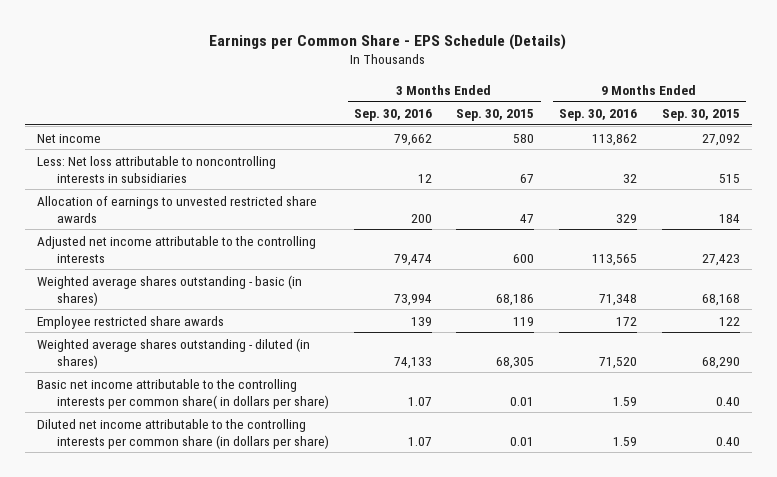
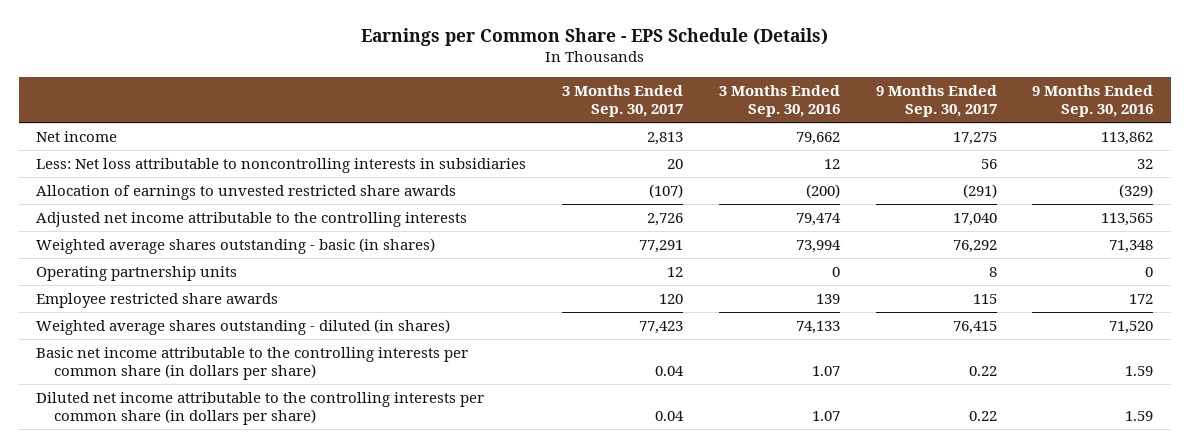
- | 3 Months Ended Sep. 30, 2016 | 3 Months Ended Sep. 30, 2015 | 9 Months Ended Sep. 30, 2016 | 9 Months Ended Sep. 30, 2015
+ | 3 Months Ended Sep. 30, 2017 | 3 Months Ended Sep. 30, 2016 | 9 Months Ended Sep. 30, 2017 | 9 Months Ended Sep. 30, 2016
- Allocation of earnings to unvested restricted share awards | 200 | 47 | 329 | 184
+ Allocation of earnings to unvested restricted share awards | (107) | (200) | (291) | (329)
+ Operating partnership units | 12 | 0 | 8 | 0
- Basic net income attributable to the controlling interests per common share( in dollars per share) | 1.07 | 0.01 | 1.59 | 0.40
+ Basic net income attributable to the controlling interests per common share (in dollars per share) | 0.04 | 1.07 | 0.22 | 1.59

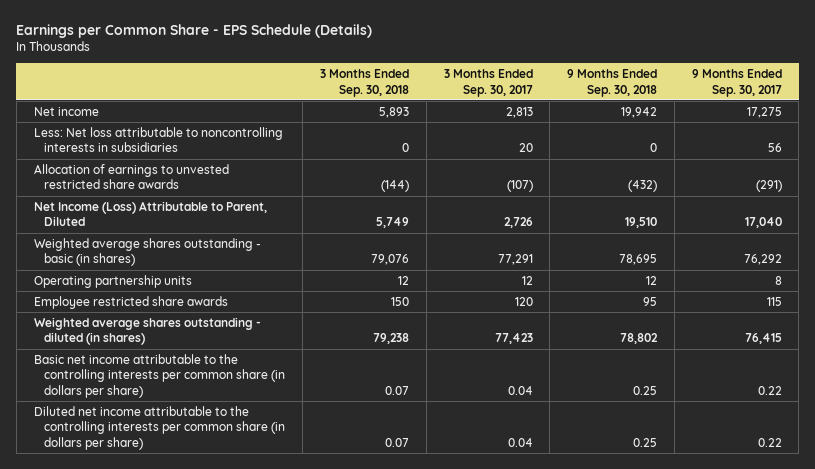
- | 3 Months Ended Sep. 30, 2017 | 3 Months Ended Sep. 30, 2016 | 9 Months Ended Sep. 30, 2017 | 9 Months Ended Sep. 30, 2016
+ | 3 Months Ended Sep. 30, 2018 | 3 Months Ended Sep. 30, 2017 | 9 Months Ended Sep. 30, 2018 | 9 Months Ended Sep. 30, 2017
- Adjusted net income attributable to the controlling interests | 2,726 | 79,474 | 17,040 | 113,565
+ Net Income (Loss) Attributable to Parent, Diluted | 5,749 | 2,726 | 19,510 | 17,040

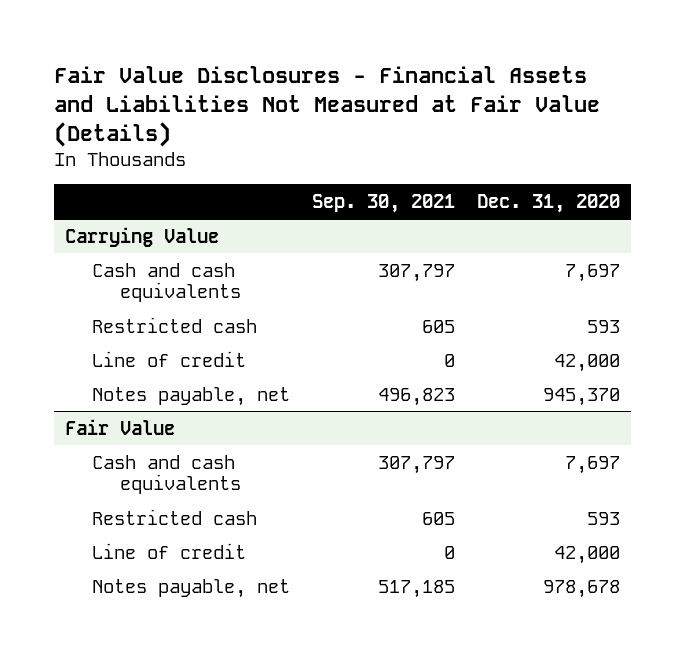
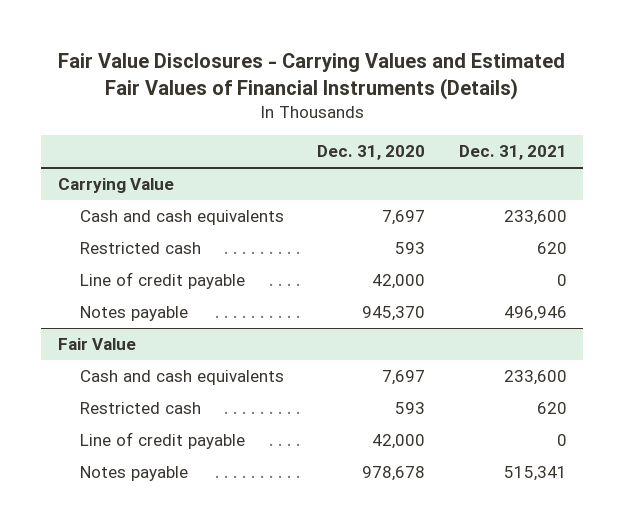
- Fair Value Disclosures - Financial Assets and Liabilities Not Measured at Fair Value (Details)
+ Fair Value Disclosures - Carrying Values and Estimated Fair Values of Financial Instruments (Details)
- | Sep. 30, 2021 | Dec. 31, 2020
+ | Dec. 31, 2020 | Dec. 31, 2021
@ Carrying Value
- Line of credit | 0 | 42,000
- Notes payable, net | 496,823 | 945,370
+ Line of credit payable | 42,000 | 0
+ Notes payable | 945,370 | 496,946
@ Fair Value
- Line of credit | 0 | 42,000
- Notes payable, net | 517,185 | 978,678
+ Line of credit payable | 42,000 | 0
+ Notes payable | 978,678 | 515,341

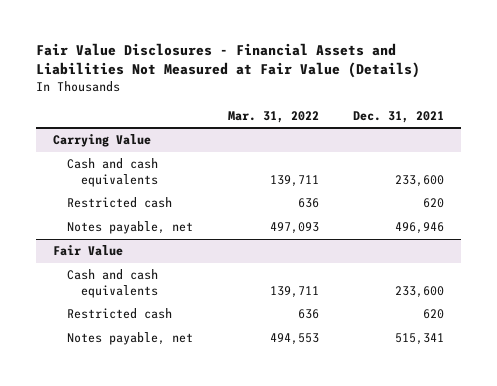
- Fair Value Disclosures - Carrying Values and Estimated Fair Values of Financial Instruments (Details)
+ Fair Value Disclosures - Financial Assets and Liabilities Not Measured at Fair Value (Details)
- | Dec. 31, 2020 | Dec. 31, 2021
+ | Mar. 31, 2022 | Dec. 31, 2021
@ Carrying Value
- Line of credit payable | 42,000 | 0
- Notes payable | 945,370 | 496,946
+ Notes payable, net | 497,093 | 496,946
@ Fair Value
- Line of credit payable | 42,000 | 0
- Notes payable | 978,678 | 515,341
+ Notes payable, net | 494,553 | 515,341

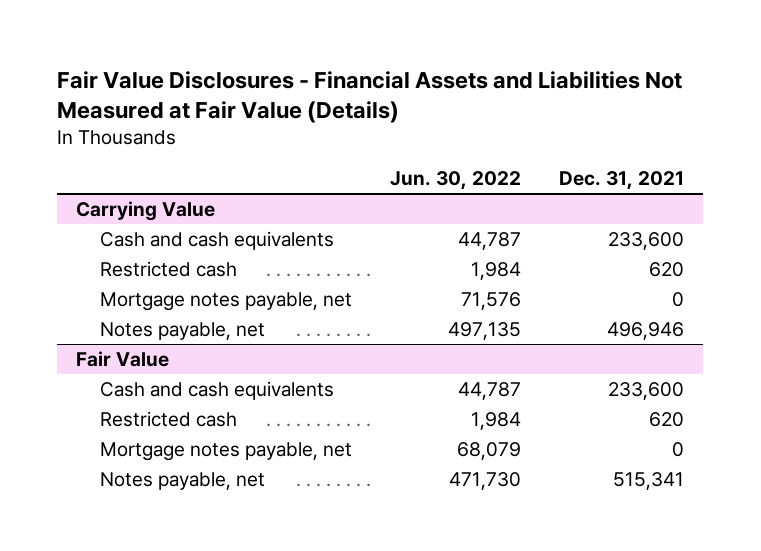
- | Mar. 31, 2022 | Dec. 31, 2021
+ | Jun. 30, 2022 | Dec. 31, 2021
@ Carrying Value
+ Mortgage notes payable, net | 71,576 | 0
@ Fair Value
+ Mortgage notes payable, net | 68,079 | 0

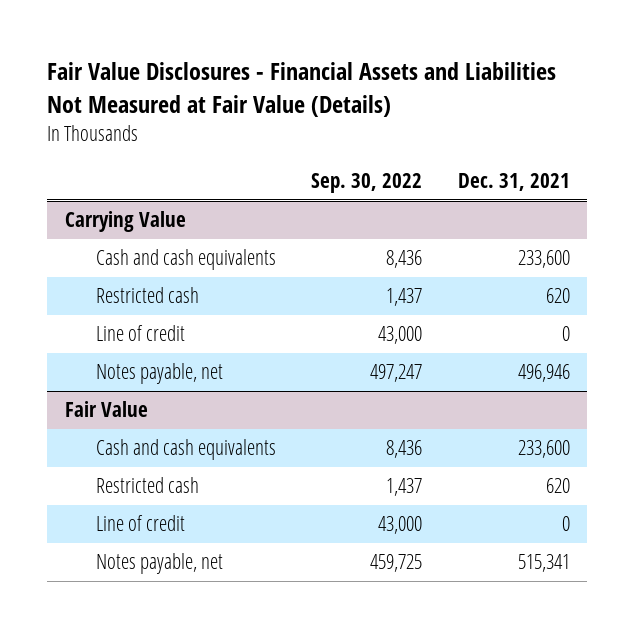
- | Jun. 30, 2022 | Dec. 31, 2021
+ | Sep. 30, 2022 | Dec. 31, 2021
@ Carrying Value
- Mortgage notes payable, net | 71,576 | 0
+ Line of credit | 43,000 | 0
@ Fair Value
- Mortgage notes payable, net | 68,079 | 0
+ Line of credit | 43,000 | 0

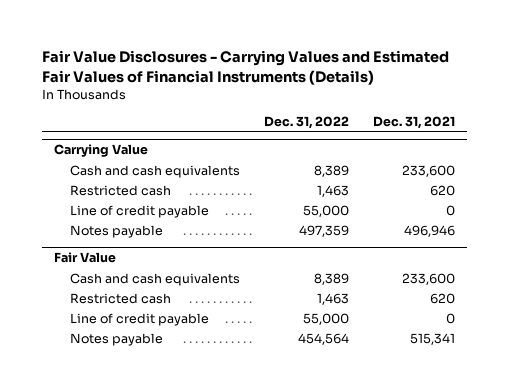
- Fair Value Disclosures - Financial Assets and Liabilities Not Measured at Fair Value (Details)
+ Fair Value Disclosures - Carrying Values and Estimated Fair Values of Financial Instruments (Details)
- | Sep. 30, 2022 | Dec. 31, 2021
+ | Dec. 31, 2022 | Dec. 31, 2021
@ Carrying Value
- Line of credit | 43,000 | 0
- Notes payable, net | 497,247 | 496,946
+ Line of credit payable | 55,000 | 0
+ Notes payable | 497,359 | 496,946
@ Fair Value
- Line of credit | 43,000 | 0
- Notes payable, net | 459,725 | 515,341
+ Line of credit payable | 55,000 | 0
+ Notes payable | 454,564 | 515,341

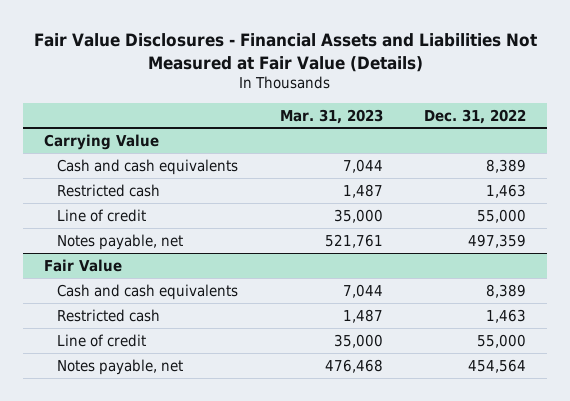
- Fair Value Disclosures - Carrying Values and Estimated Fair Values of Financial Instruments (Details)
+ Fair Value Disclosures - Financial Assets and Liabilities Not Measured at Fair Value (Details)
- | Dec. 31, 2022 | Dec. 31, 2021
+ | Mar. 31, 2023 | Dec. 31, 2022
@ Carrying Value
- Line of credit payable | 55,000 | 0
- Notes payable | 497,359 | 496,946
+ Line of credit | 35,000 | 55,000
+ Notes payable, net | 521,761 | 497,359
@ Fair Value
- Line of credit payable | 55,000 | 0
- Notes payable | 454,564 | 515,341
+ Line of credit | 35,000 | 55,000
+ Notes payable, net | 476,468 | 454,564

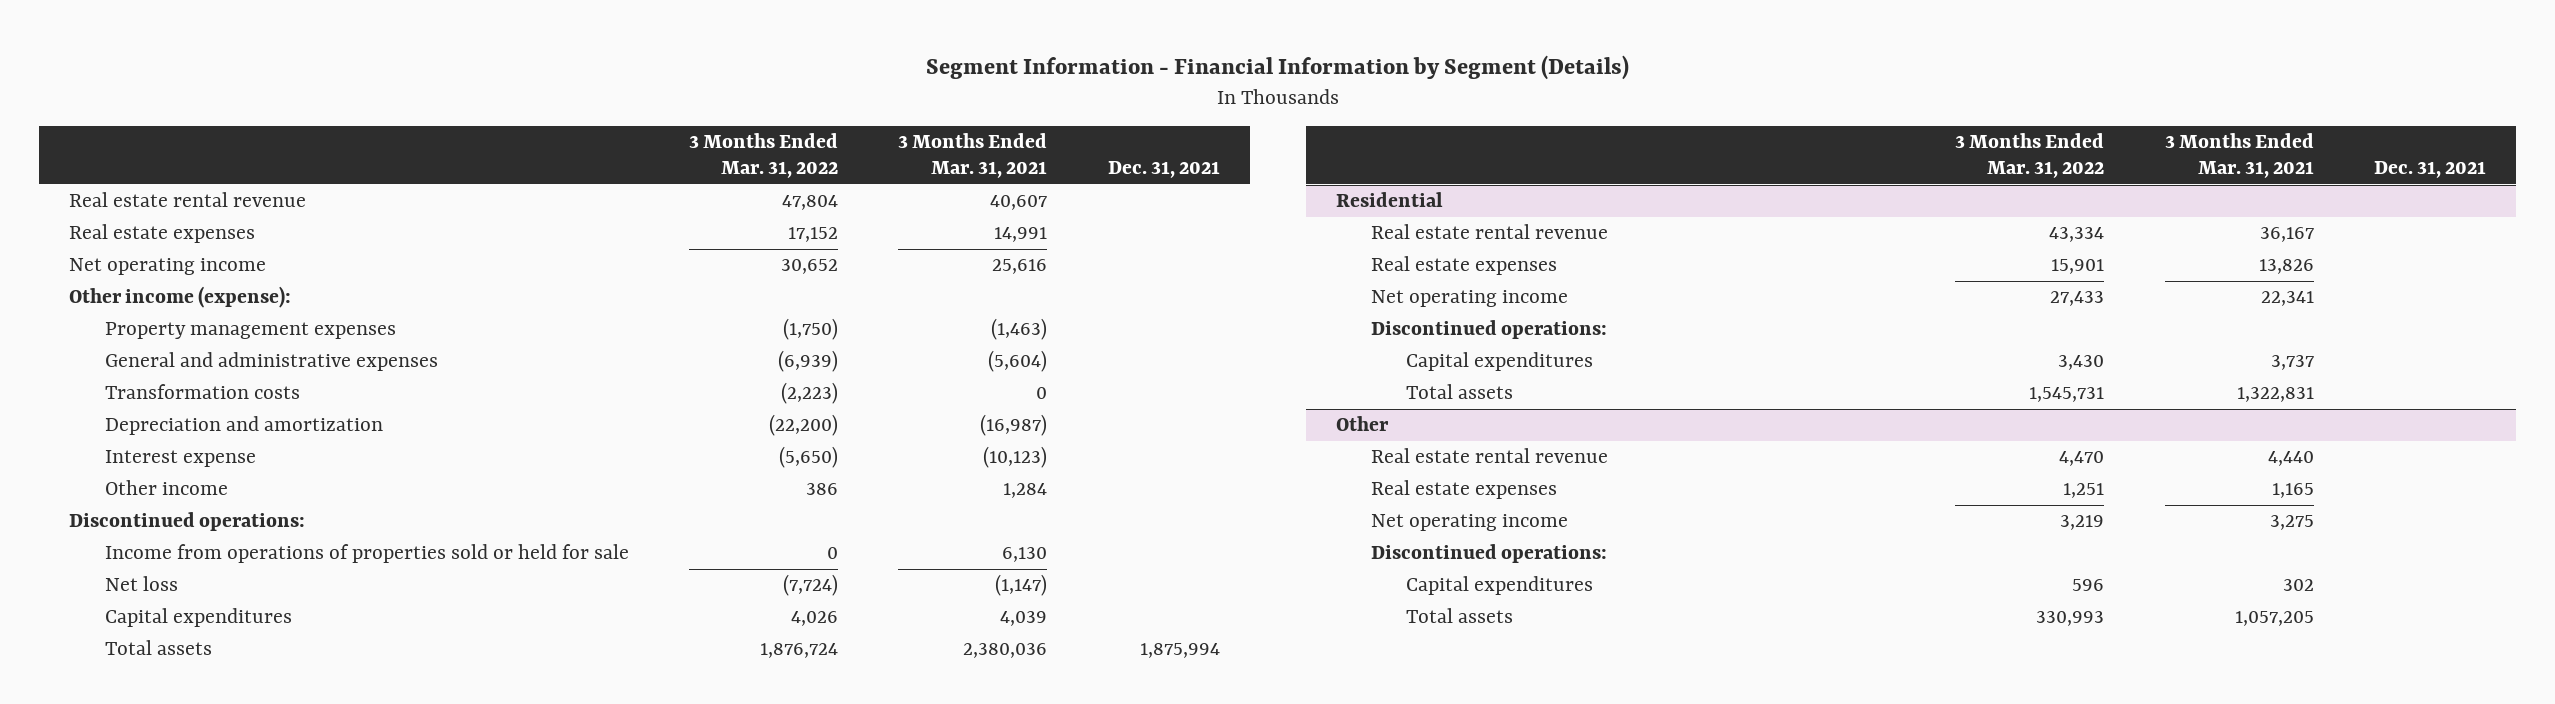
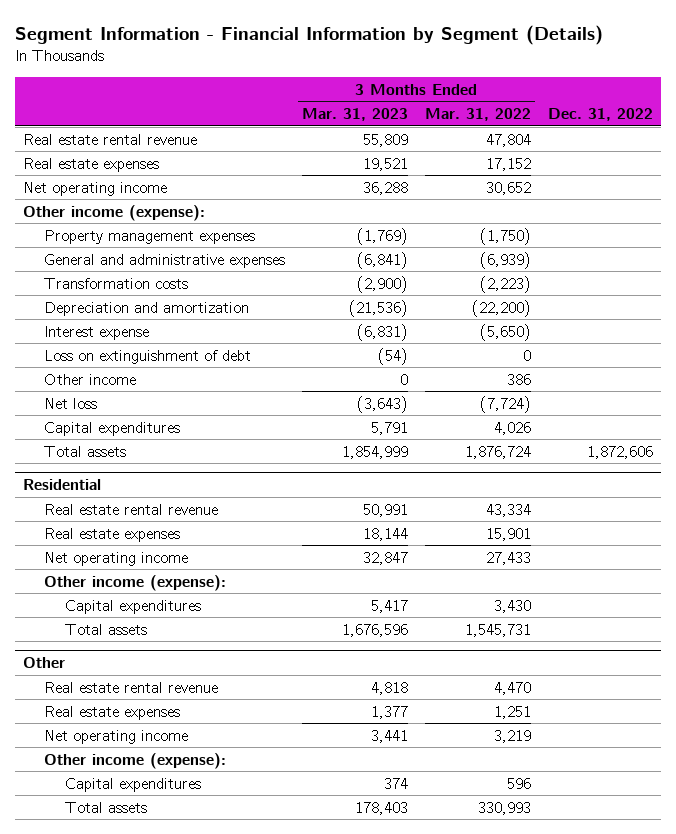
- | 3 Months Ended Mar. 31, 2022 | 3 Months Ended Mar. 31, 2021 | Dec. 31, 2021
+ | 3 Months Ended Mar. 31, 2023 | 3 Months Ended Mar. 31, 2022 | Dec. 31, 2022
+ Loss on extinguishment of debt | (54) | 0 |
- Discontinued operations:
- Income from operations of properties sold or held for sale | 0 | 6,130 |
@ Residential
- Discontinued operations:
+ Other income (expense):
@ Other
- Discontinued operations:
+ Other income (expense):

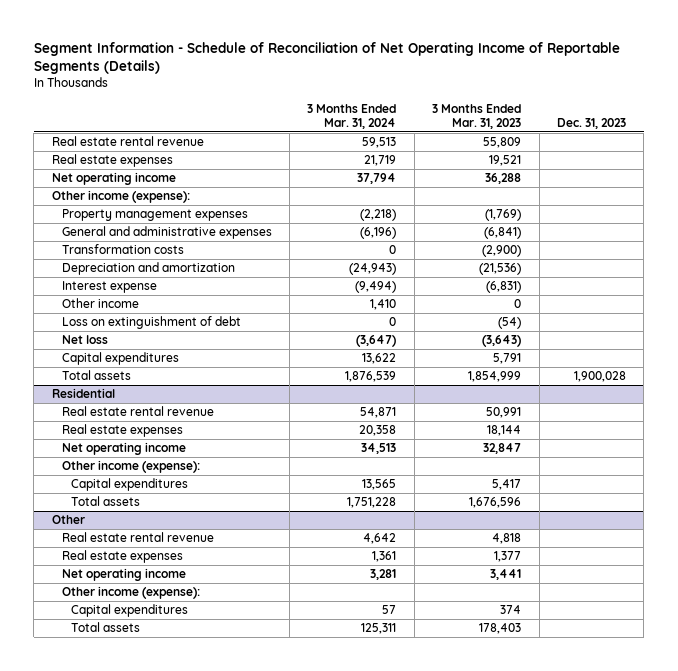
- Segment Information - Financial Information by Segment (Details)
+ Segment Information - Schedule of Reconciliation of Net Operating Income of Reportable Segments (Details)
- | 3 Months Ended Mar. 31, 2023 | 3 Months Ended Mar. 31, 2022 | Dec. 31, 2022
+ | 3 Months Ended Mar. 31, 2024 | 3 Months Ended Mar. 31, 2023 | Dec. 31, 2023
moved down: Loss on extinguishment of debt | 0 | (54) |

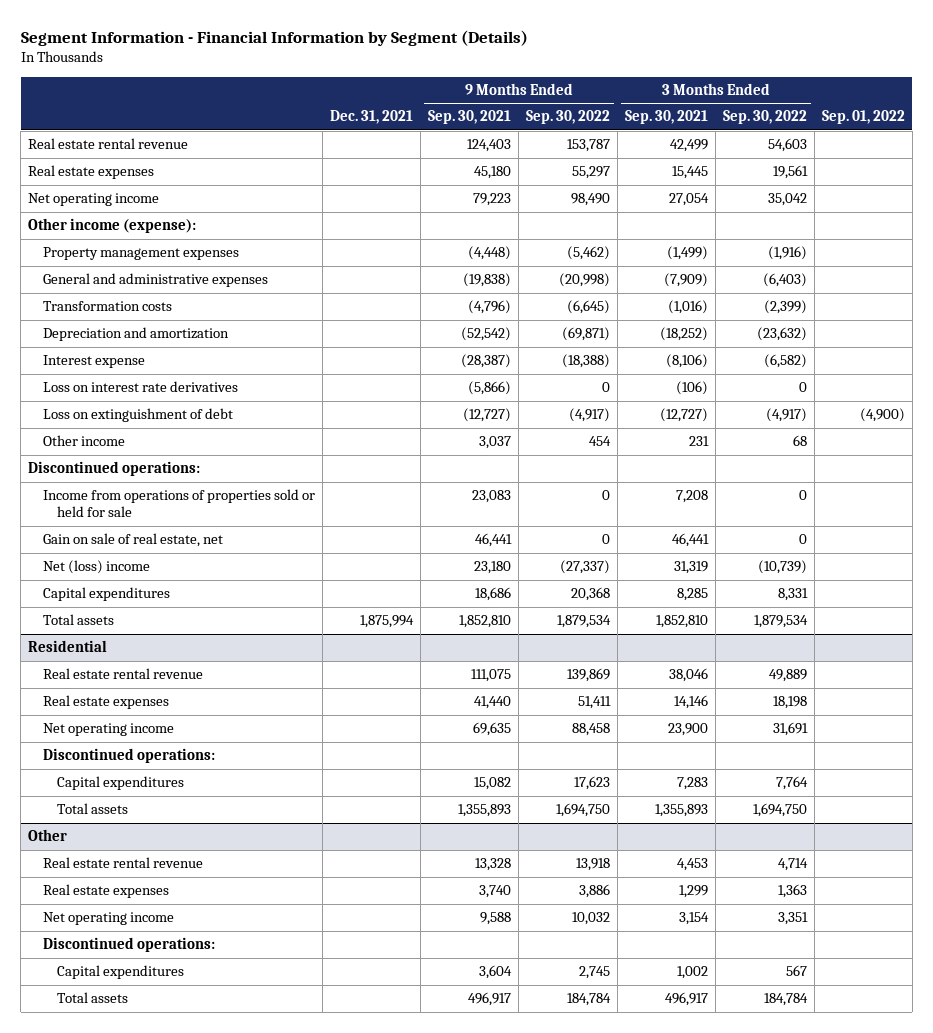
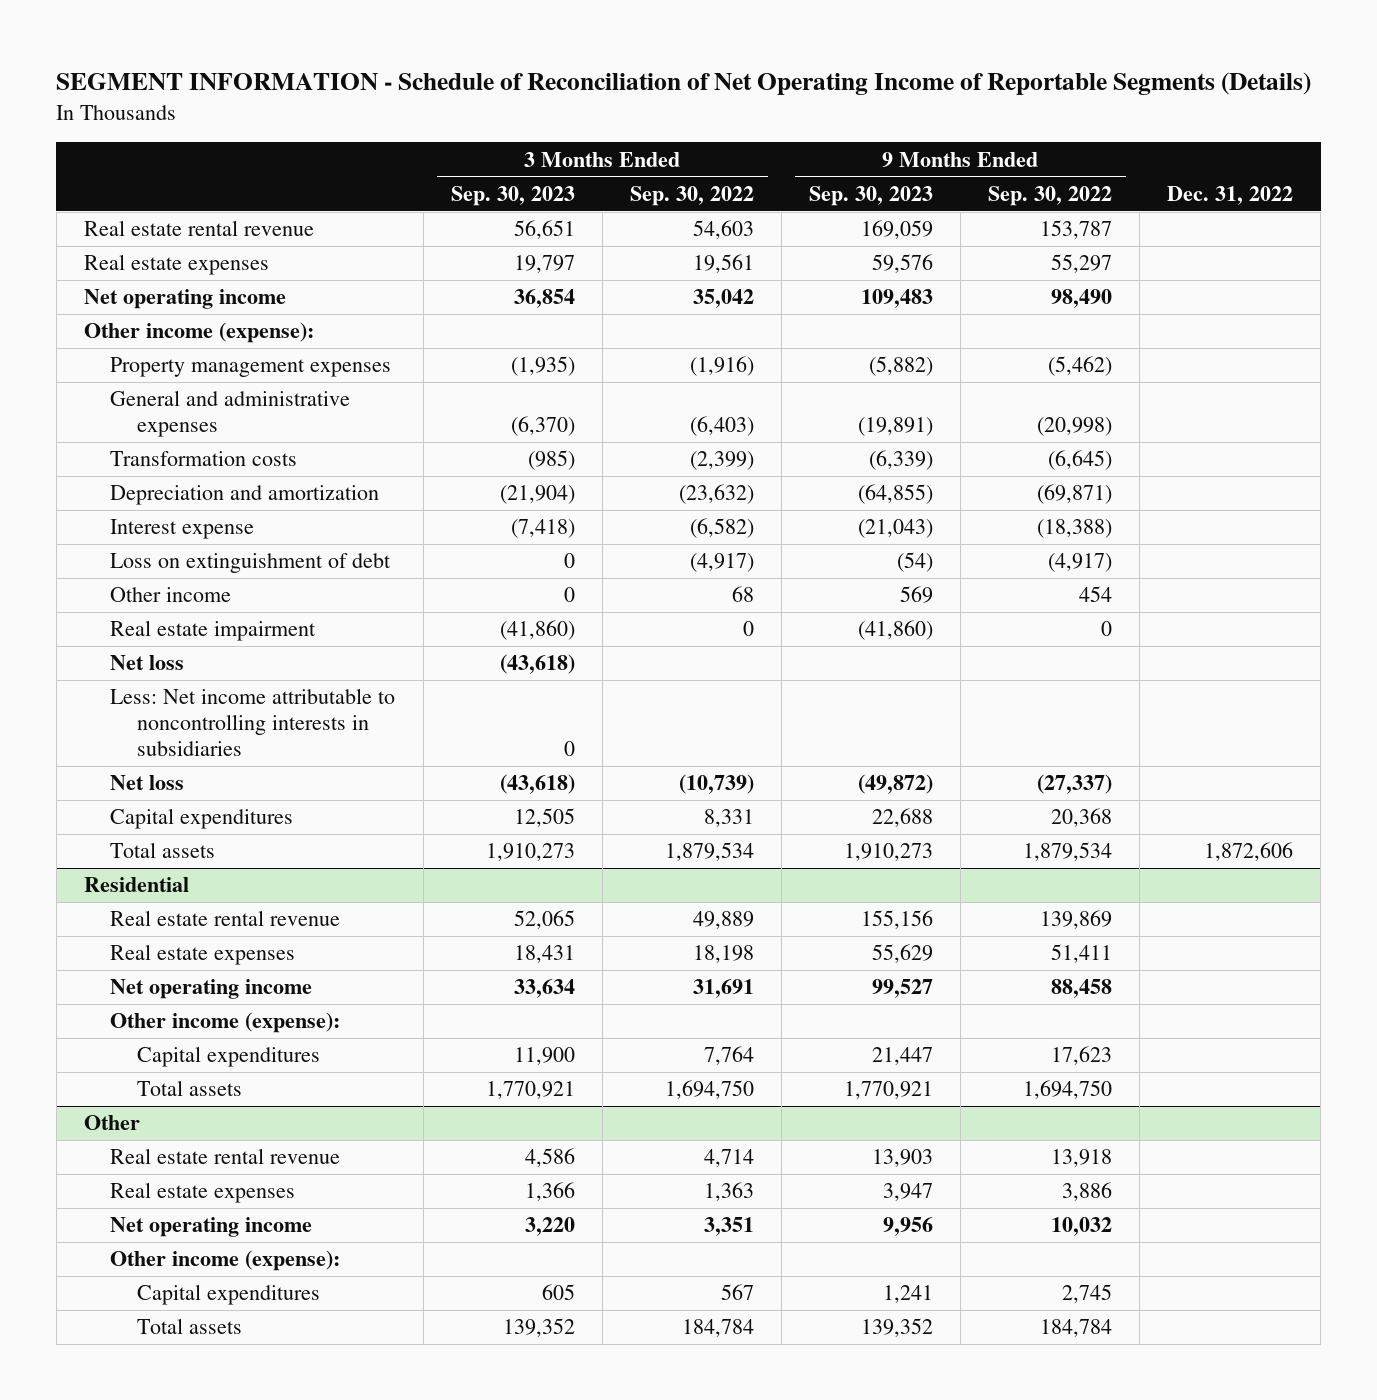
- Segment Information - Financial Information by Segment (Details)
+ SEGMENT INFORMATION - Schedule of Reconciliation of Net Operating Income of Reportable Segments (Details)
- | Dec. 31, 2021 | 9 Months Ended Sep. 30, 2021 | 9 Months Ended Sep. 30, 2022 | 3 Months Ended Sep. 30, 2021 | 3 Months Ended Sep. 30, 2022 | Sep. 01, 2022
+ | 3 Months Ended Sep. 30, 2023 | 3 Months Ended Sep. 30, 2022 | 9 Months Ended Sep. 30, 2023 | 9 Months Ended Sep. 30, 2022 | Dec. 31, 2022
- Loss on interest rate derivatives | | (5,866) | 0 | (106) | 0 |
- Discontinued operations:
- Income from operations of properties sold or held for sale | | 23,083 | 0 | 7,208 | 0 |
- Gain on sale of real estate, net | | 46,441 | 0 | 46,441 | 0 |
- Net (loss) income | | 23,180 | (27,337) | 31,319 | (10,739) |
+ Real estate impairment | (41,860) | 0 | (41,860) | 0 |
+ Net loss | (43,618) | | | |
+ Less: Net income attributable to noncontrolling interests in subsidiaries | 0 | | | |
+ Net loss | (43,618) | (10,739) | (49,872) | (27,337) |
@ Residential
- Discontinued operations:
+ Other income (expense):
@ Other
- Discontinued operations:
+ Other income (expense):

